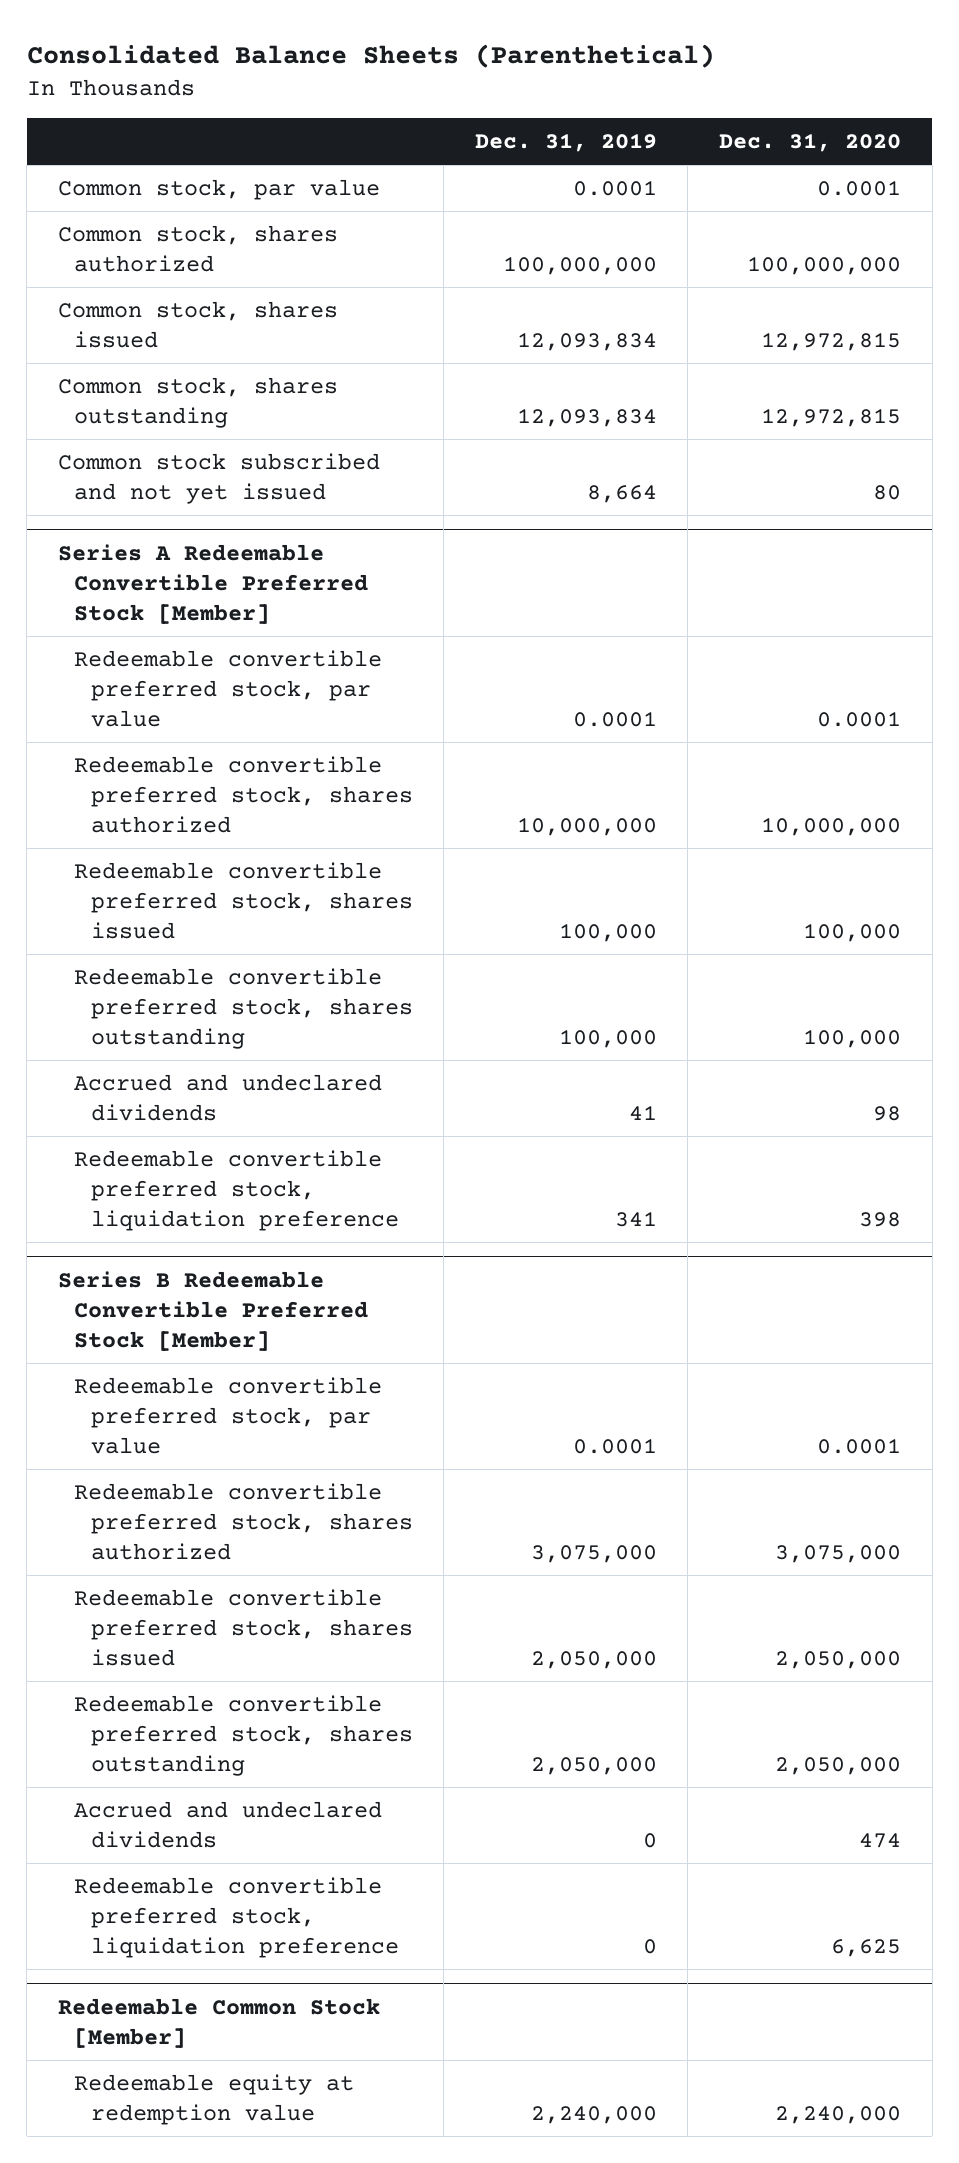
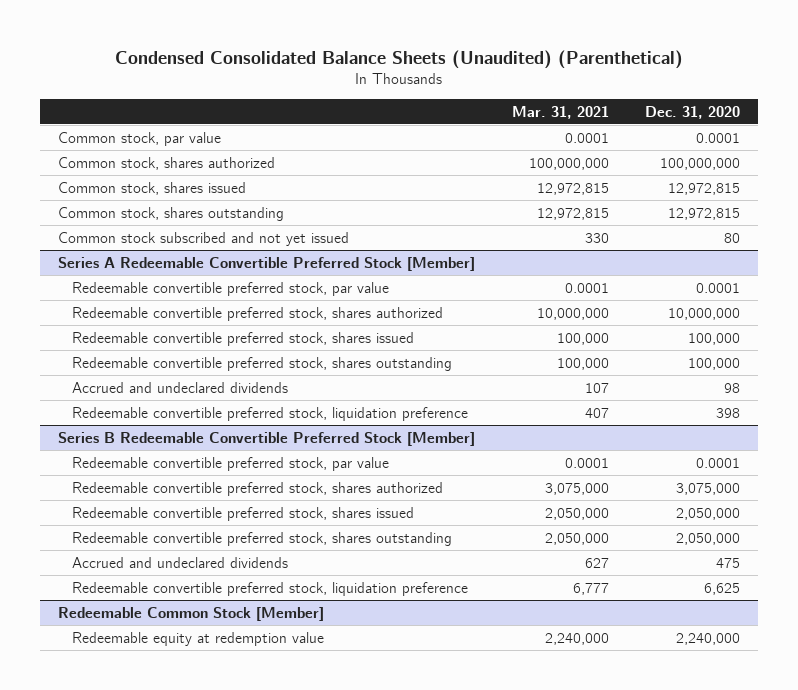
- Consolidated Balance Sheets (Parenthetical)
+ Condensed Consolidated Balance Sheets (Unaudited) (Parenthetical)
- | Dec. 31, 2019 | Dec. 31, 2020
+ | Mar. 31, 2021 | Dec. 31, 2020
@ Series B Redeemable Convertible Preferred Stock [Member]
- Accrued and undeclared dividends | 0 | 474
+ Accrued and undeclared dividends | 627 | 475

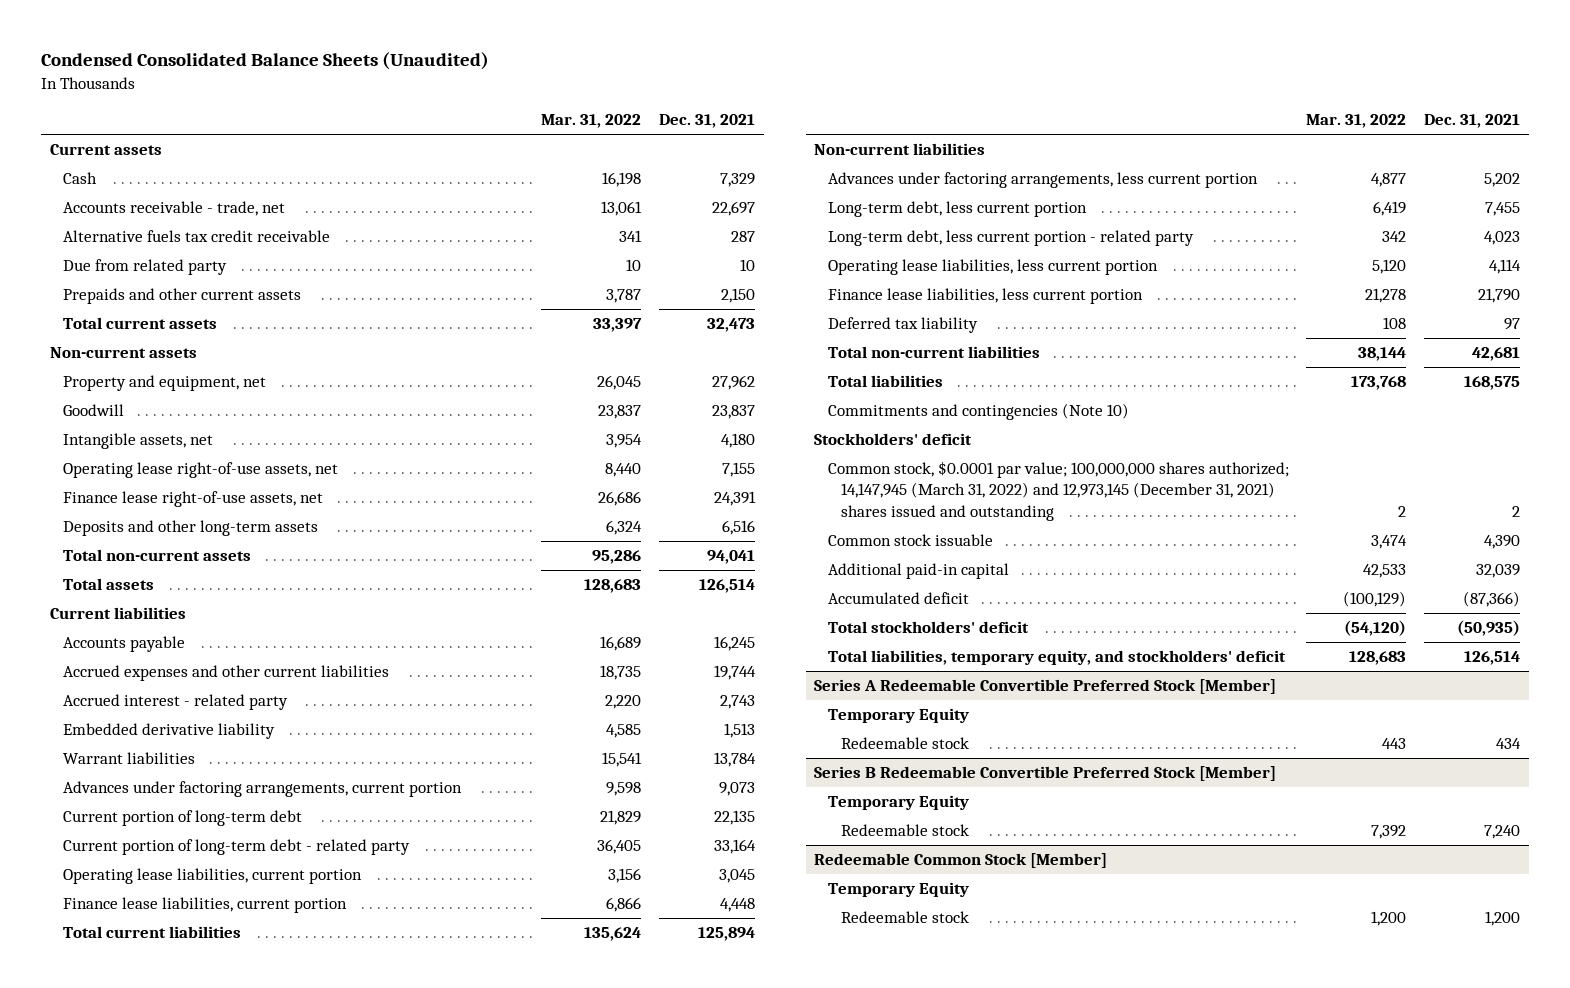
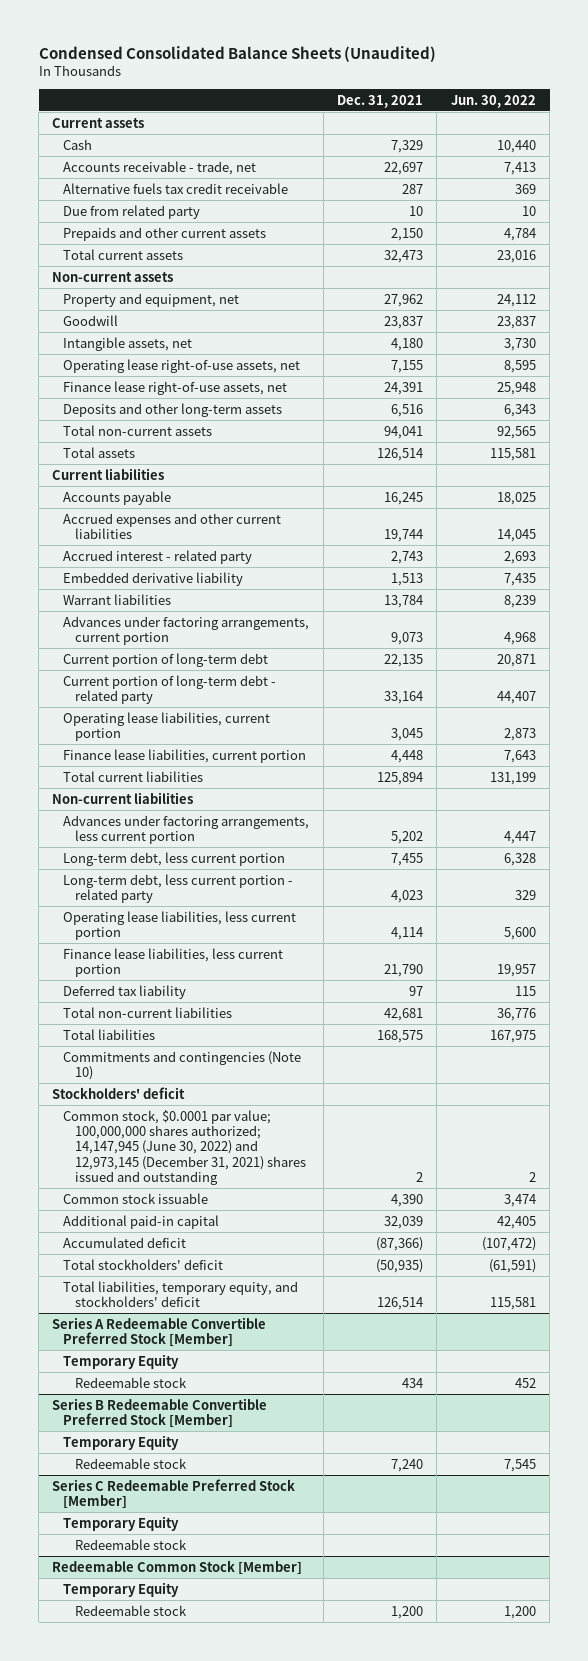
- | Mar. 31, 2022 | Dec. 31, 2021
+ | Dec. 31, 2021 | Jun. 30, 2022
- Common stock, $0.0001 par value; 100,000,000 shares authorized; 14,147,945 (March 31, 2022) and 12,973,145 (December 31, 2021) shares issued and outstanding | 2 | 2
+ Common stock, $0.0001 par value; 100,000,000 shares authorized; 14,147,945 (June 30, 2022) and 12,973,145 (December 31, 2021) shares issued and outstanding | 2 | 2
+ Series C Redeemable Preferred Stock [Member]
+ Temporary Equity
+ Redeemable stock

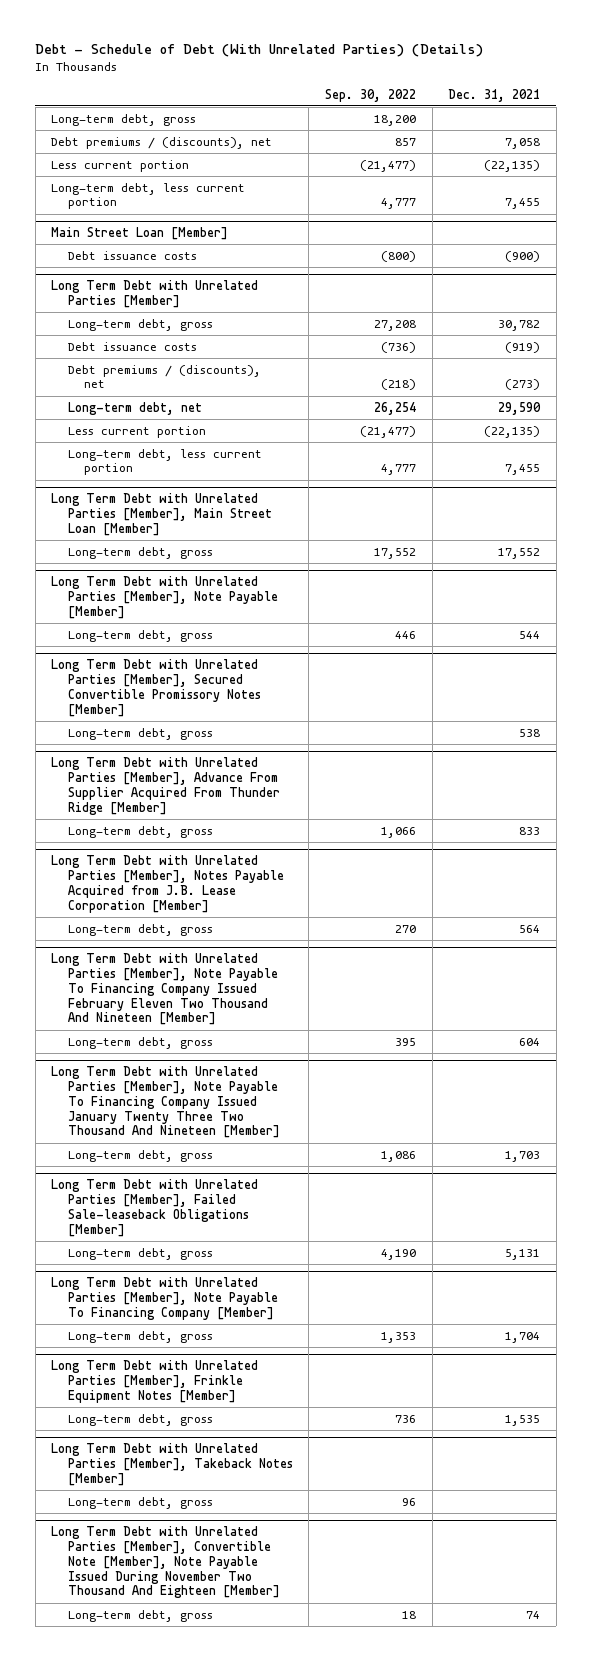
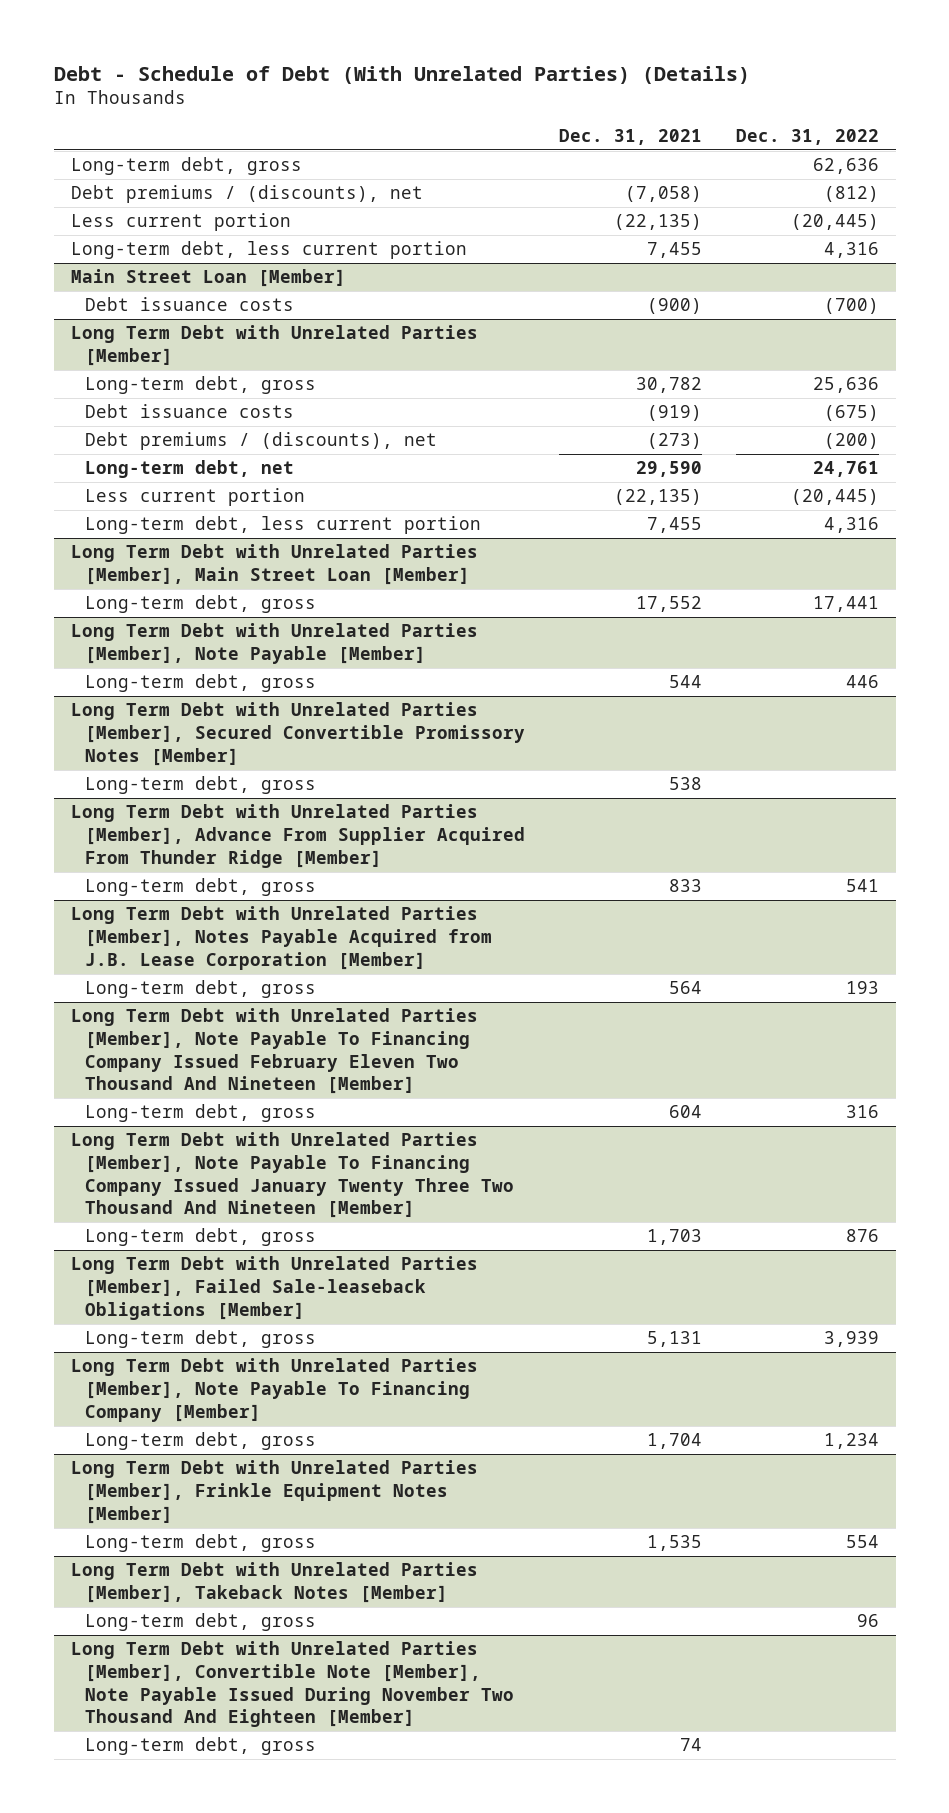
- | Sep. 30, 2022 | Dec. 31, 2021
+ | Dec. 31, 2021 | Dec. 31, 2022
- Debt premiums / (discounts), net | 857 | 7,058
+ Debt premiums / (discounts), net | (7,058) | (812)

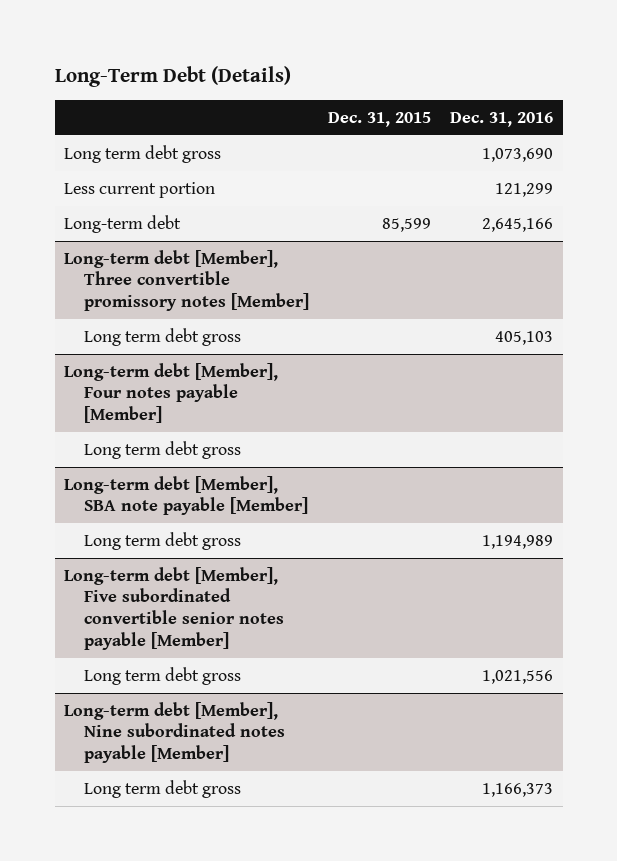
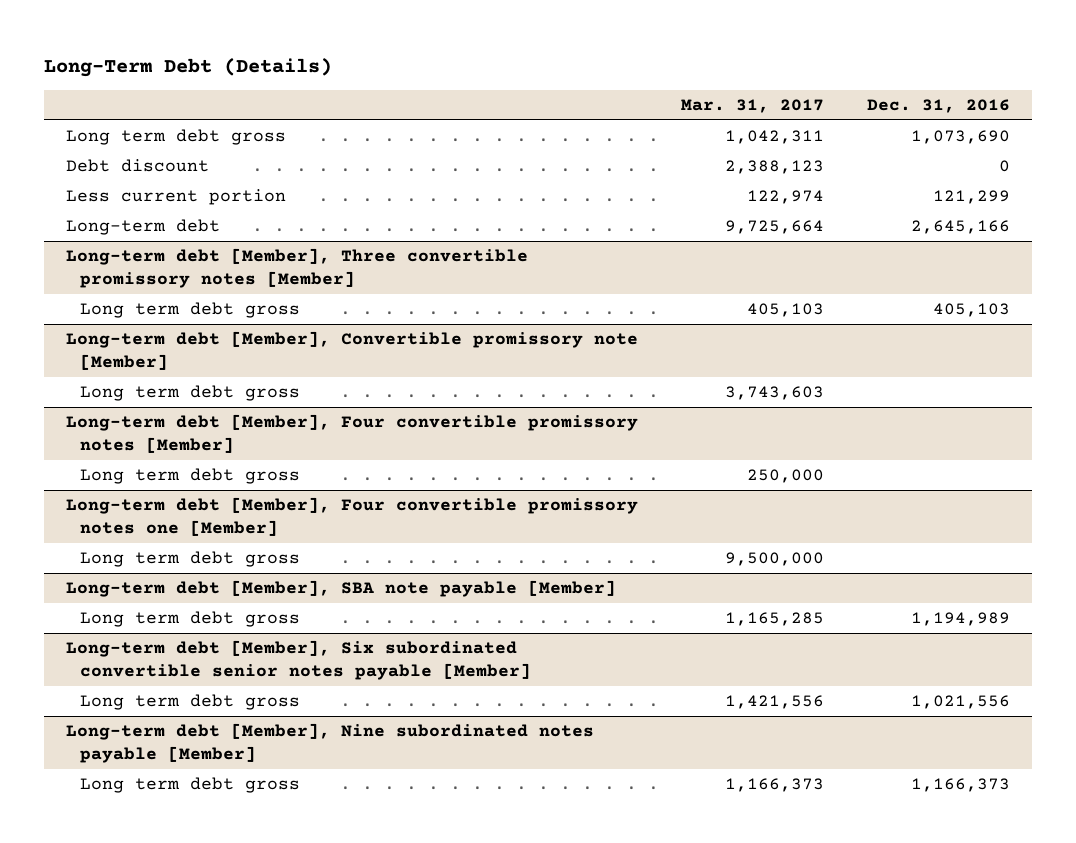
- | Dec. 31, 2015 | Dec. 31, 2016
+ | Mar. 31, 2017 | Dec. 31, 2016
+ Debt discount | 2,388,123 | 0
- Long-term debt [Member], Four notes payable [Member]
+ Long-term debt [Member], Convertible promissory note [Member]
+ Long-term debt [Member], Four convertible promissory notes [Member]
+ Long term debt gross | 250,000 |
+ Long-term debt [Member], Four convertible promissory notes one [Member]
+ Long term debt gross | 9,500,000 |
- Long-term debt [Member], Five subordinated convertible senior notes payable [Member]
+ Long-term debt [Member], Six subordinated convertible senior notes payable [Member]

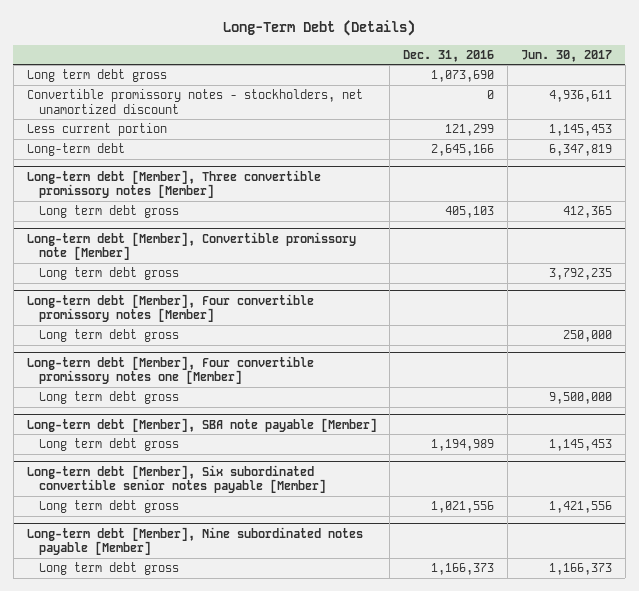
- | Mar. 31, 2017 | Dec. 31, 2016
+ | Dec. 31, 2016 | Jun. 30, 2017
- Debt discount | 2,388,123 | 0
+ Convertible promissory notes - stockholders, net unamortized discount | 0 | 4,936,611

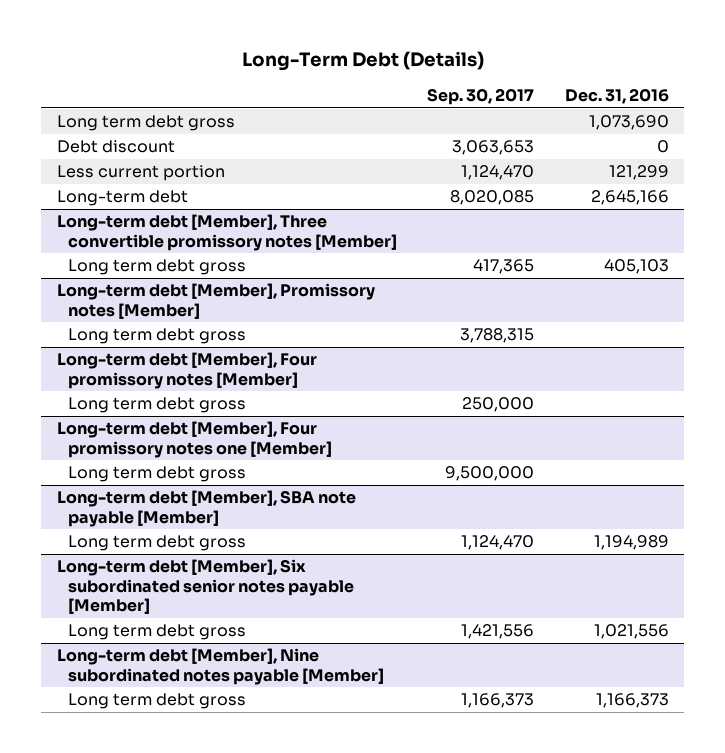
- | Dec. 31, 2016 | Jun. 30, 2017
+ | Sep. 30, 2017 | Dec. 31, 2016
- Convertible promissory notes - stockholders, net unamortized discount | 0 | 4,936,611
+ Debt discount | 3,063,653 | 0
- Long-term debt [Member], Convertible promissory note [Member]
+ Long-term debt [Member], Promissory notes [Member]
- Long-term debt [Member], Four convertible promissory notes [Member]
+ Long-term debt [Member], Four promissory notes [Member]
- Long-term debt [Member], Four convertible promissory notes one [Member]
+ Long-term debt [Member], Four promissory notes one [Member]
- Long-term debt [Member], Six subordinated convertible senior notes payable [Member]
+ Long-term debt [Member], Six subordinated senior notes payable [Member]

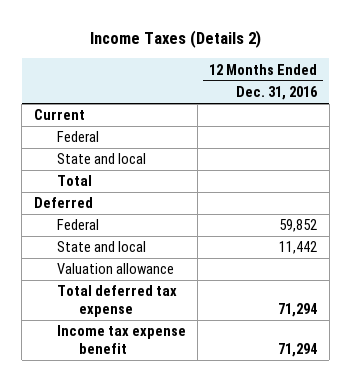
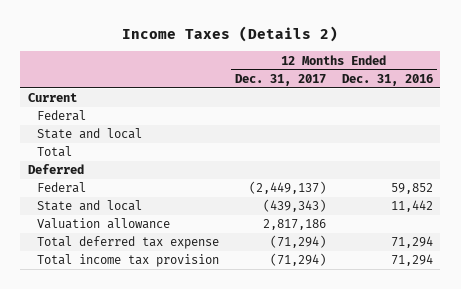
- | 12 Months Ended Dec. 31, 2016
+ | 12 Months Ended Dec. 31, 2017 | 12 Months Ended Dec. 31, 2016
- Income tax expense benefit | 71,294
+ Total income tax provision | (71,294) | 71,294

